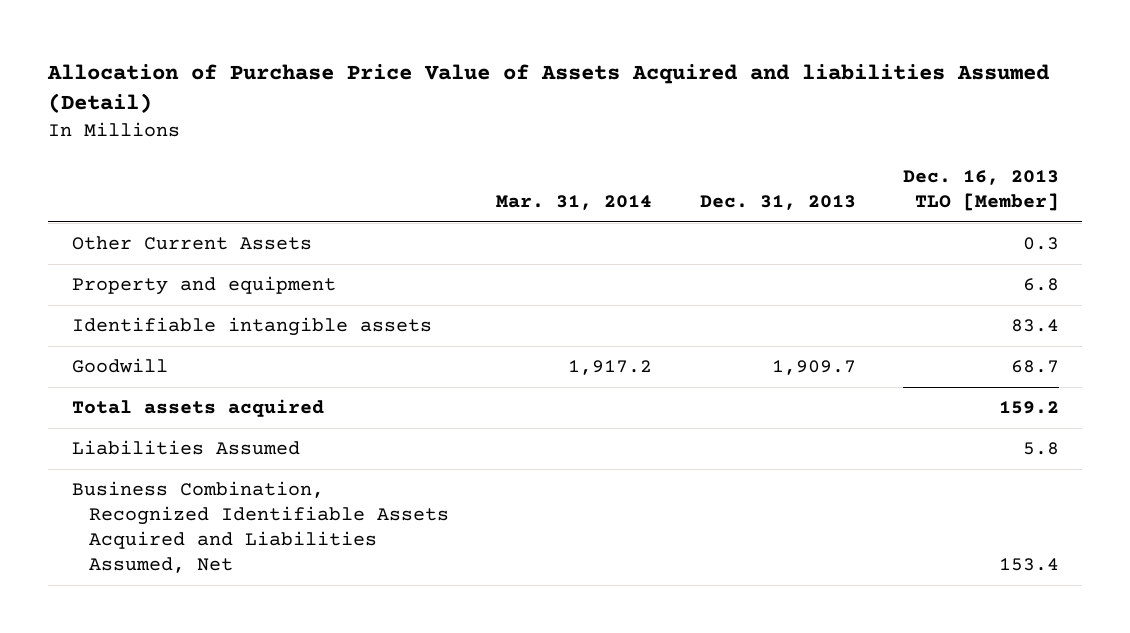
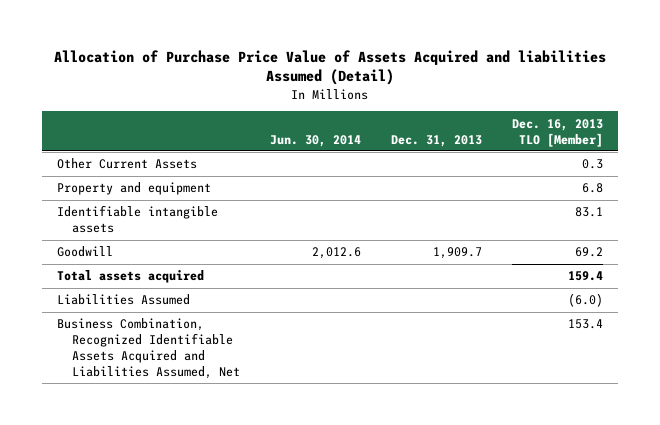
- | Mar. 31, 2014 | Dec. 31, 2013 | Dec. 16, 2013 TLO [Member]
+ | Jun. 30, 2014 | Dec. 31, 2013 | Dec. 16, 2013 TLO [Member]
- Identifiable intangible assets | | | 83.4
- Goodwill | 1,917.2 | 1,909.7 | 68.7
- Total assets acquired | | | 159.2
- Liabilities Assumed | | | 5.8
+ Identifiable intangible assets | | | 83.1
+ Goodwill | 2,012.6 | 1,909.7 | 69.2
+ Total assets acquired | | | 159.4
+ Liabilities Assumed | | | (6.0)

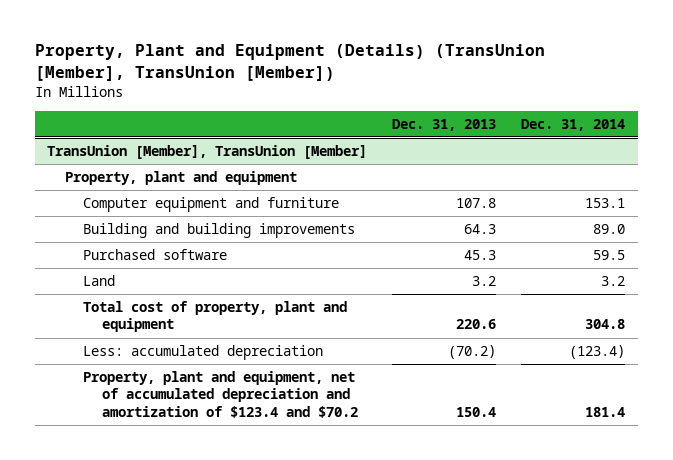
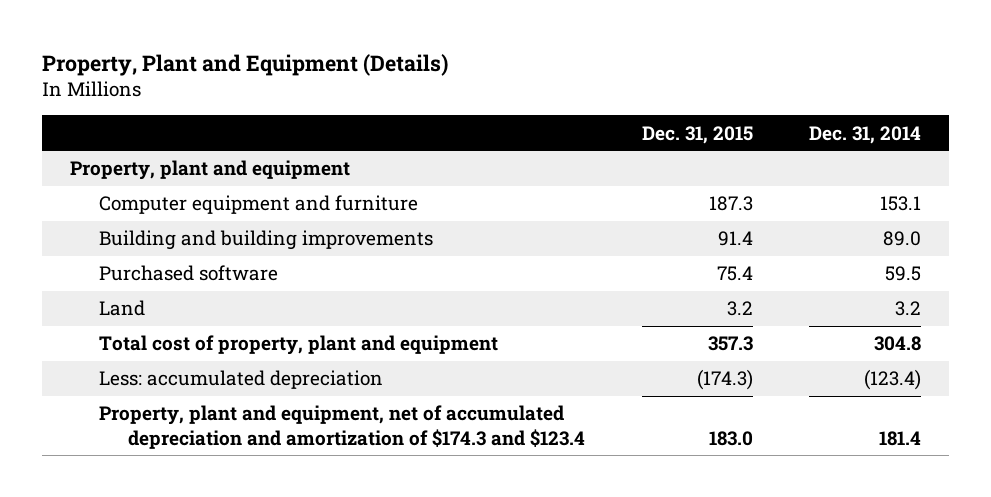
- Property, Plant and Equipment (Details) (TransUnion [Member], TransUnion [Member])
+ Property, Plant and Equipment (Details)
- | Dec. 31, 2013 | Dec. 31, 2014
+ | Dec. 31, 2015 | Dec. 31, 2014
- TransUnion [Member], TransUnion [Member]
- Property, plant and equipment, net of accumulated depreciation and amortization of $123.4 and $70.2 | 150.4 | 181.4
+ Property, plant and equipment, net of accumulated depreciation and amortization of $174.3 and $123.4 | 183.0 | 181.4

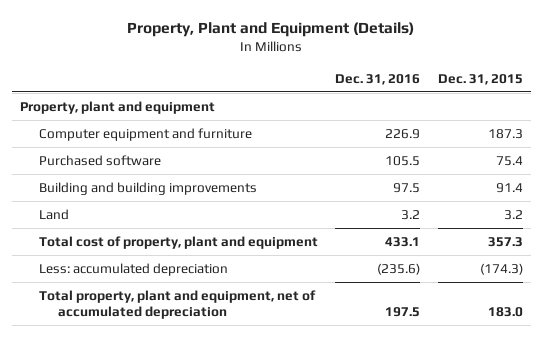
- | Dec. 31, 2015 | Dec. 31, 2014
+ | Dec. 31, 2016 | Dec. 31, 2015
moved down: Building and building improvements | 97.5 | 91.4
- Property, plant and equipment, net of accumulated depreciation and amortization of $174.3 and $123.4 | 183.0 | 181.4
+ Total property, plant and equipment, net of accumulated depreciation | 197.5 | 183.0

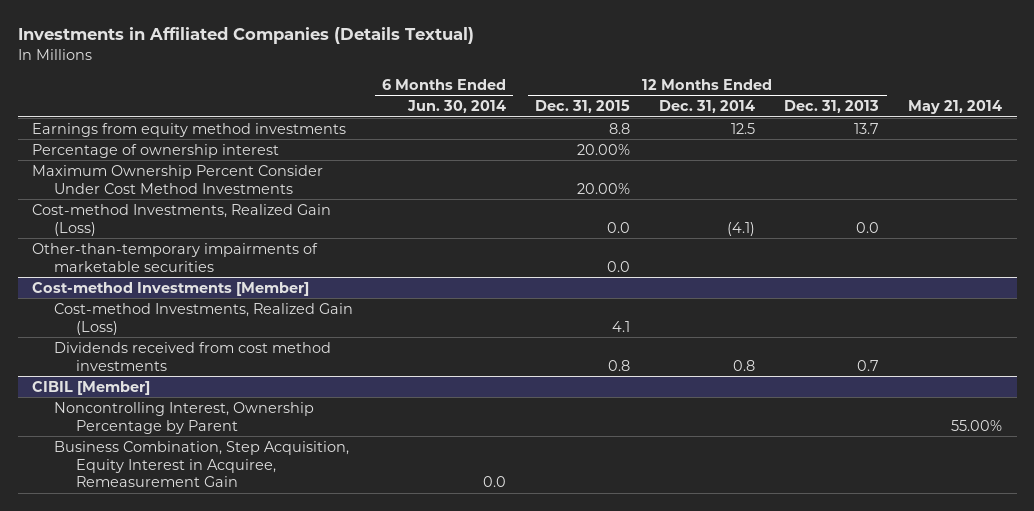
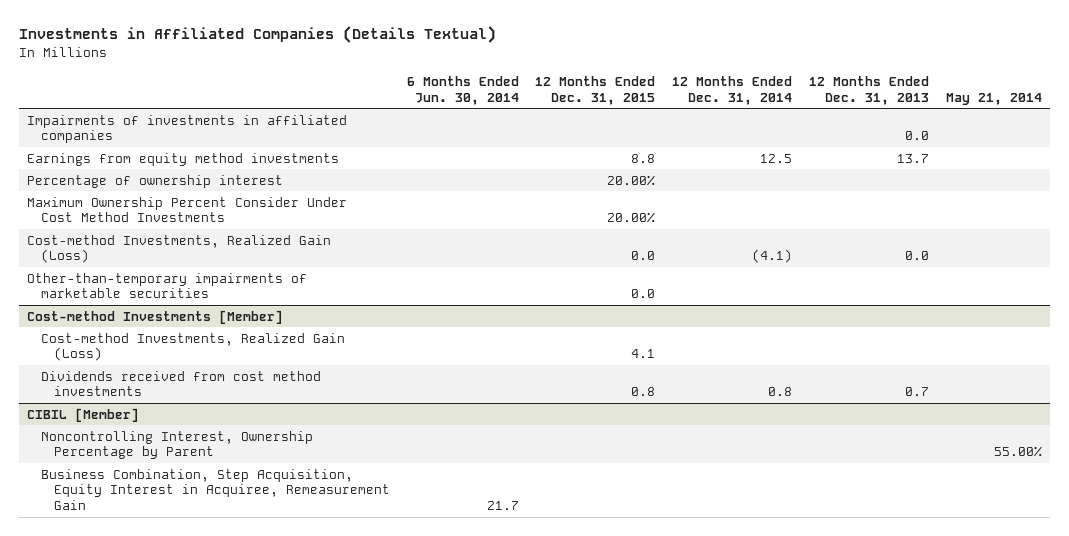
+ Impairments of investments in affiliated companies | | | | 0.0 |
@ CIBIL [Member]
- Business Combination, Step Acquisition, Equity Interest in Acquiree, Remeasurement Gain | 0.0 | | | |
+ Business Combination, Step Acquisition, Equity Interest in Acquiree, Remeasurement Gain | 21.7 | | | |

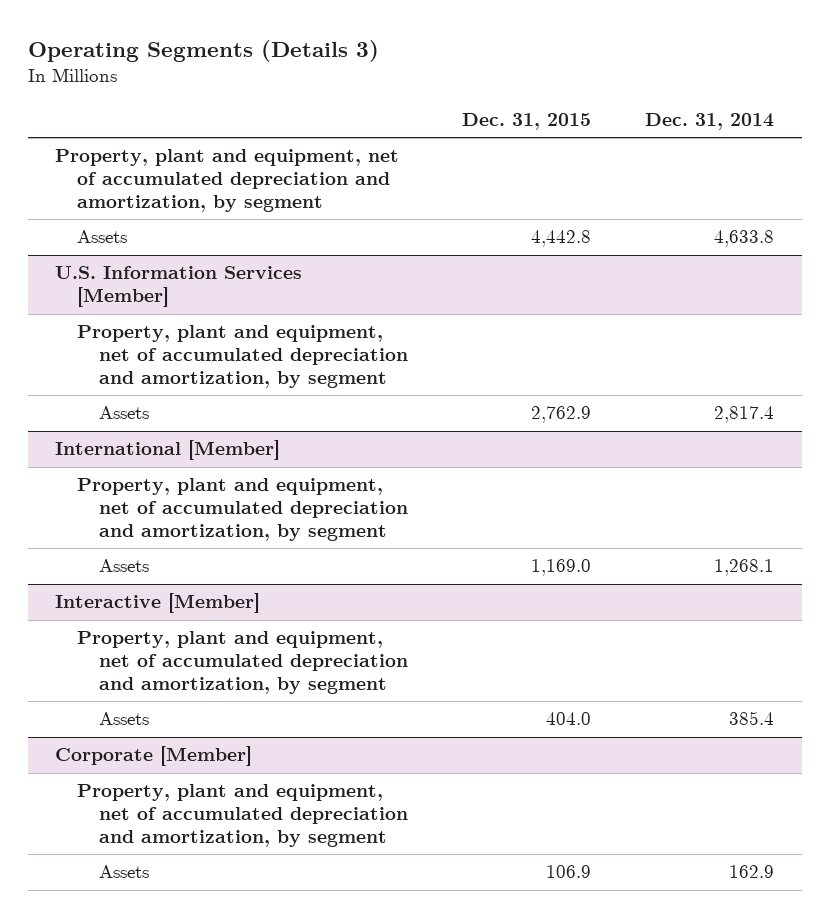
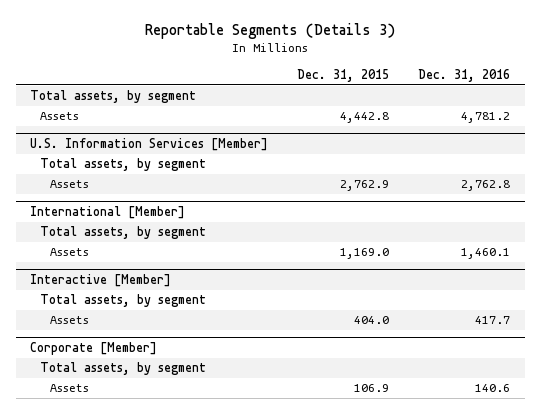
- Operating Segments (Details 3)
+ Reportable Segments (Details 3)
- | Dec. 31, 2015 | Dec. 31, 2014
+ | Dec. 31, 2015 | Dec. 31, 2016
- Property, plant and equipment, net of accumulated depreciation and amortization, by segment
+ Total assets, by segment
@ U.S. Information Services [Member]
- Property, plant and equipment, net of accumulated depreciation and amortization, by segment
+ Total assets, by segment
@ International [Member]
- Property, plant and equipment, net of accumulated depreciation and amortization, by segment
+ Total assets, by segment
@ Interactive [Member]
- Property, plant and equipment, net of accumulated depreciation and amortization, by segment
+ Total assets, by segment
@ Corporate [Member]
- Property, plant and equipment, net of accumulated depreciation and amortization, by segment
+ Total assets, by segment

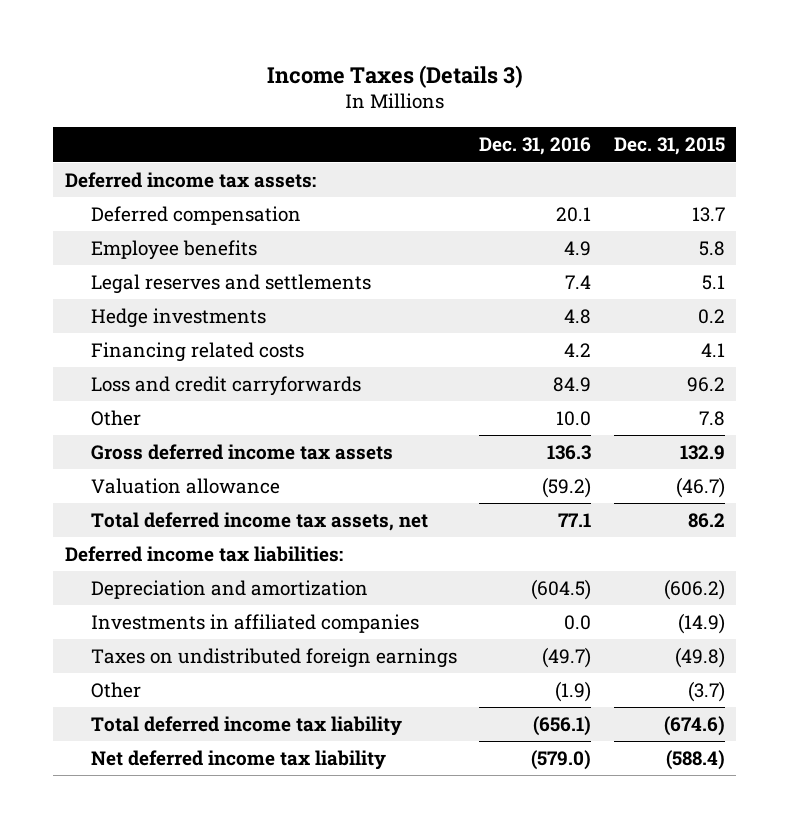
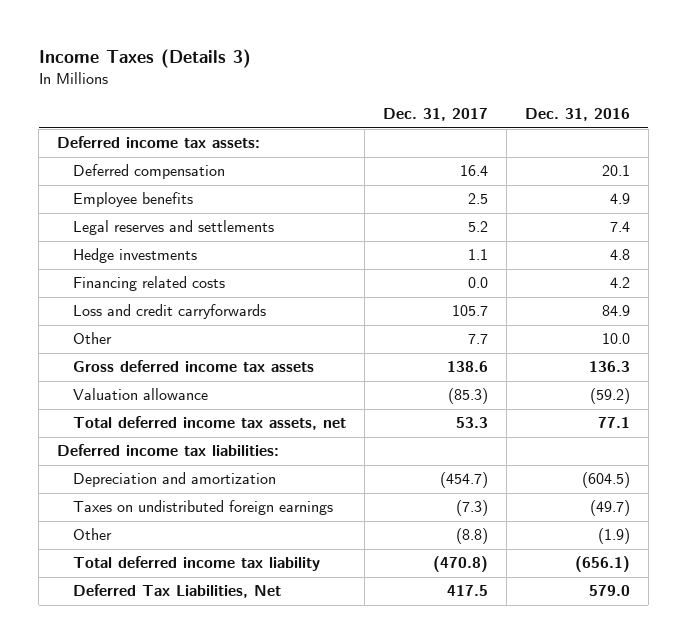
- | Dec. 31, 2016 | Dec. 31, 2015
+ | Dec. 31, 2017 | Dec. 31, 2016
- Investments in affiliated companies | 0.0 | (14.9)
- Net deferred income tax liability | (579.0) | (588.4)
+ Deferred Tax Liabilities, Net | 417.5 | 579.0

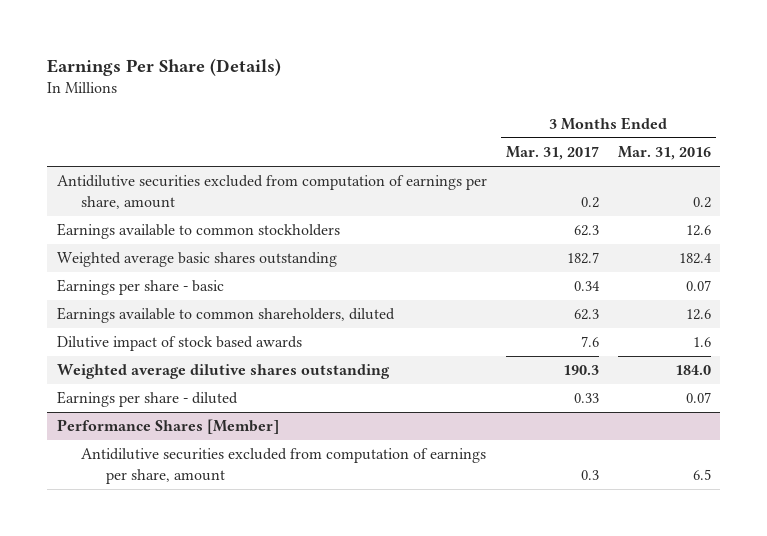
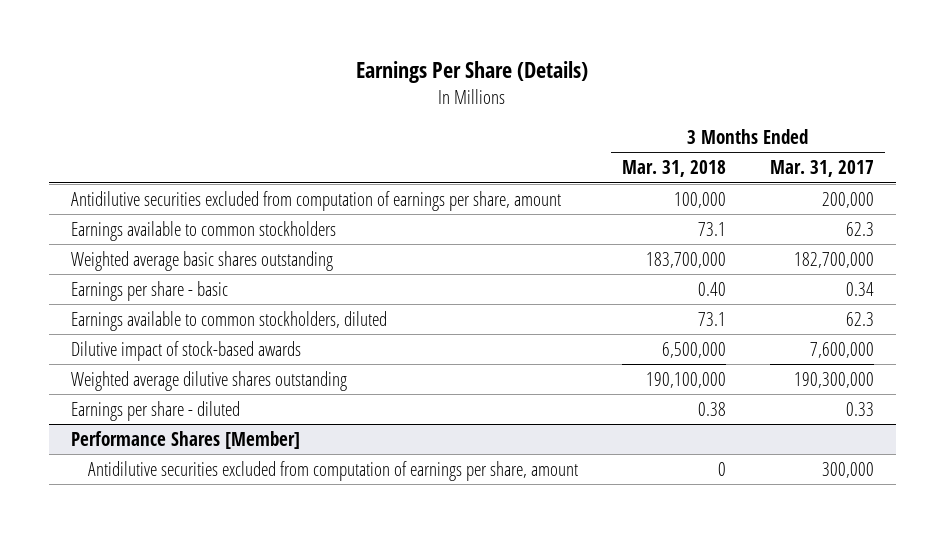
- | 3 Months Ended Mar. 31, 2017 | 3 Months Ended Mar. 31, 2016
+ | 3 Months Ended Mar. 31, 2018 | 3 Months Ended Mar. 31, 2017
- Antidilutive securities excluded from computation of earnings per share, amount | 0.2 | 0.2
+ Antidilutive securities excluded from computation of earnings per share, amount | 100,000 | 200,000
- Weighted average basic shares outstanding | 182.7 | 182.4
+ Weighted average basic shares outstanding | 183,700,000 | 182,700,000
- Earnings available to common shareholders, diluted | 62.3 | 12.6
- Dilutive impact of stock based awards | 7.6 | 1.6
- Weighted average dilutive shares outstanding | 190.3 | 184.0
+ Earnings available to common stockholders, diluted | 73.1 | 62.3
+ Dilutive impact of stock-based awards | 6,500,000 | 7,600,000
+ Weighted average dilutive shares outstanding | 190,100,000 | 190,300,000
@ Performance Shares [Member]
- Antidilutive securities excluded from computation of earnings per share, amount | 0.3 | 6.5
+ Antidilutive securities excluded from computation of earnings per share, amount | 0 | 300,000

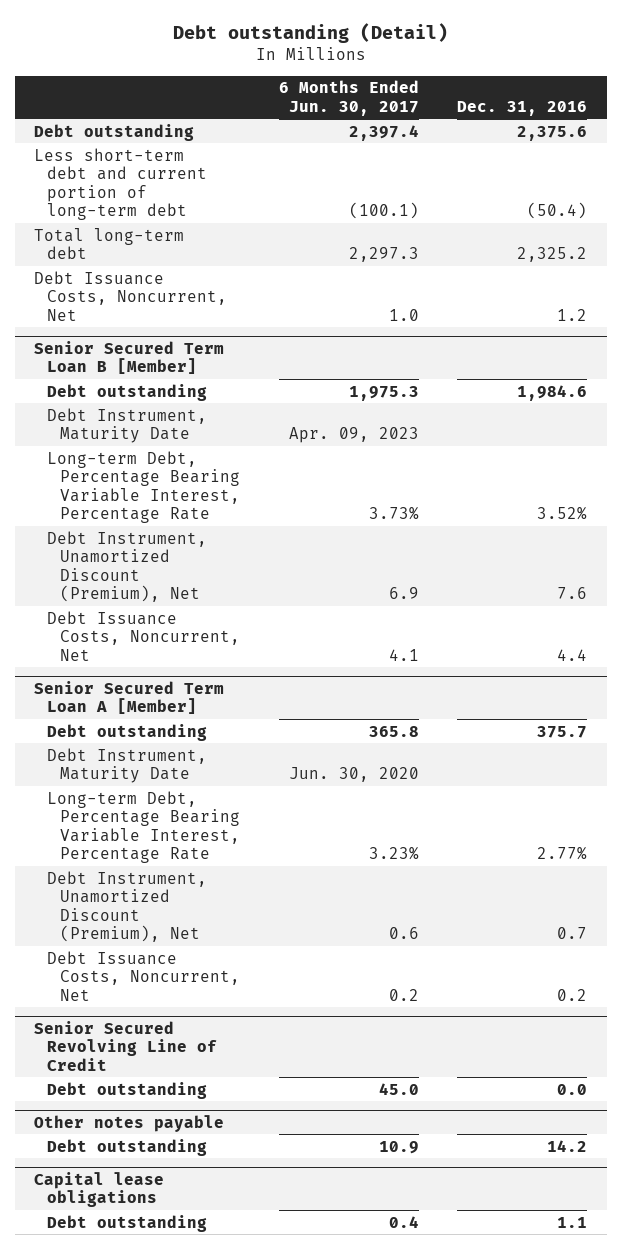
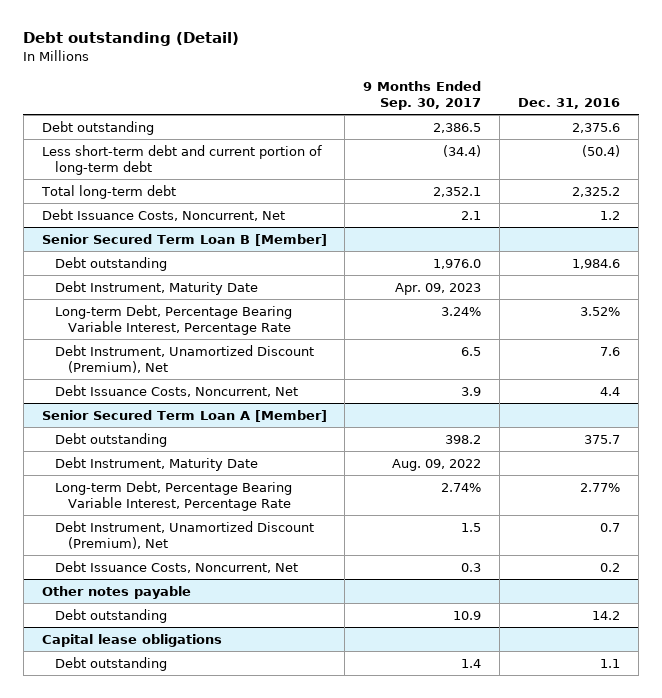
- | 6 Months Ended Jun. 30, 2017 | Dec. 31, 2016
+ | 9 Months Ended Sep. 30, 2017 | Dec. 31, 2016
- Senior Secured Revolving Line of Credit
- Debt outstanding | 45.0 | 0.0

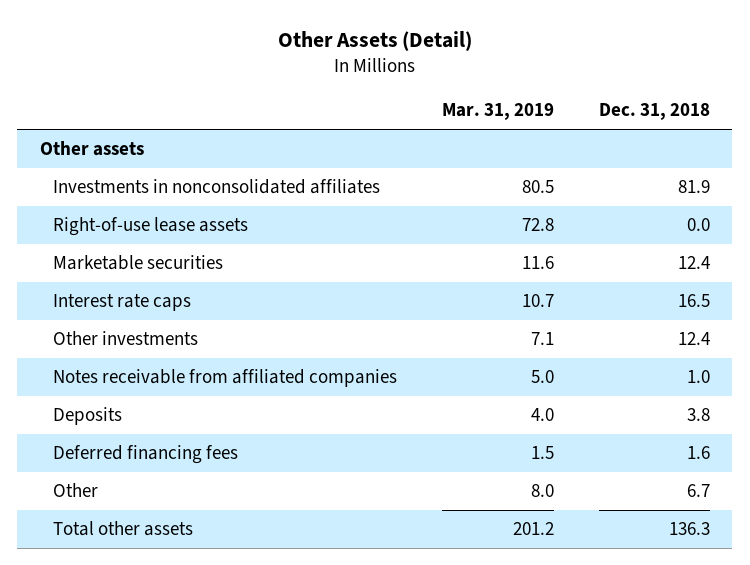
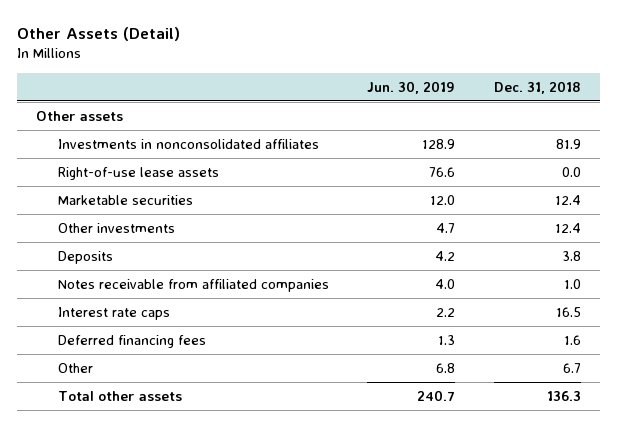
- | Mar. 31, 2019 | Dec. 31, 2018
+ | Jun. 30, 2019 | Dec. 31, 2018
moved down: Notes receivable from affiliated companies | 4.0 | 1.0
moved down: Interest rate caps | 2.2 | 16.5

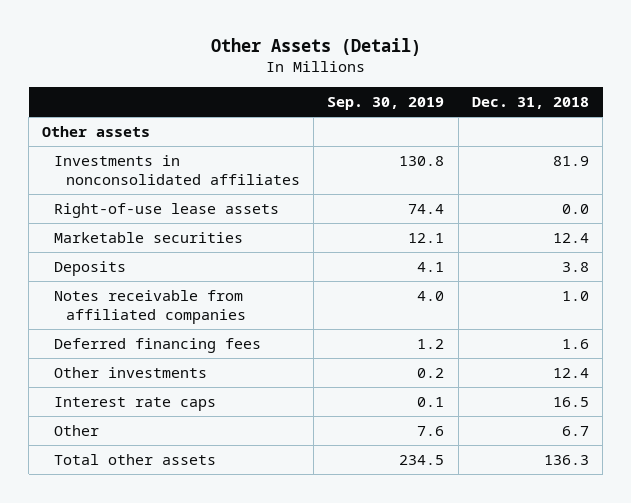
- | Jun. 30, 2019 | Dec. 31, 2018
+ | Sep. 30, 2019 | Dec. 31, 2018
moved down: Other investments | 0.2 | 12.4
moved down: Interest rate caps | 0.1 | 16.5

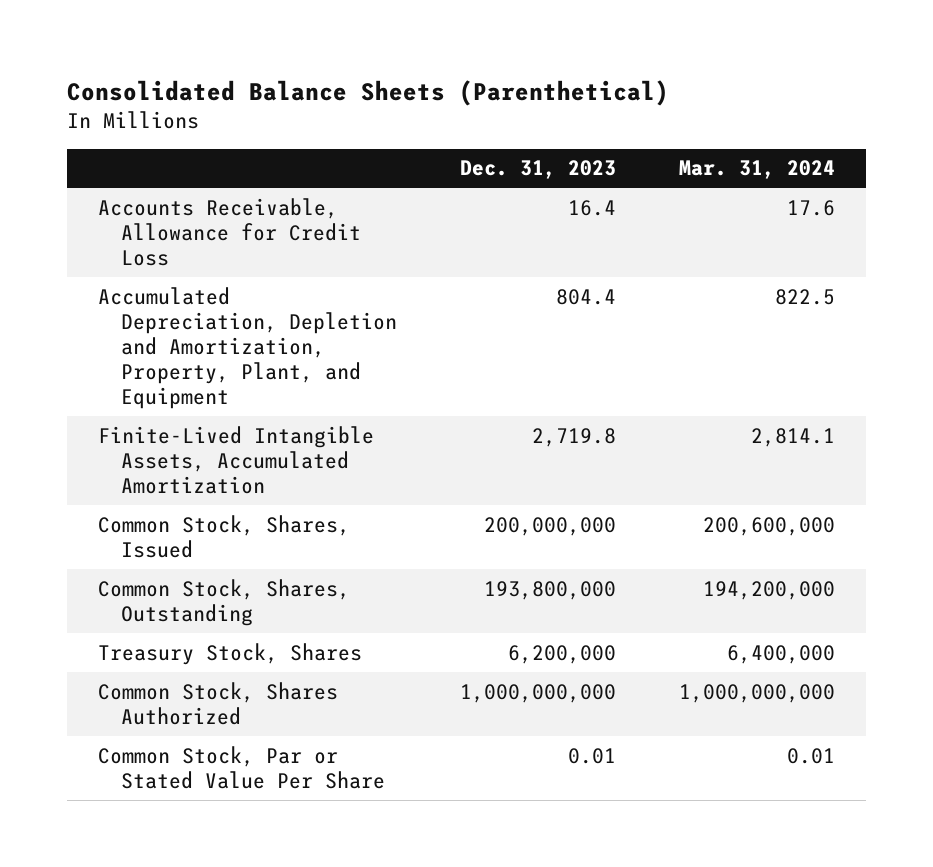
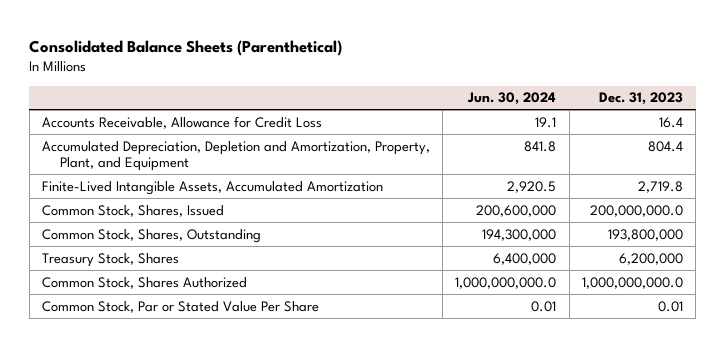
- | Dec. 31, 2023 | Mar. 31, 2024
+ | Jun. 30, 2024 | Dec. 31, 2023
- Common Stock, Shares, Issued | 200,000,000 | 200,600,000
+ Common Stock, Shares, Issued | 200,600,000 | 200,000,000.0
- Common Stock, Shares Authorized | 1,000,000,000 | 1,000,000,000
+ Common Stock, Shares Authorized | 1,000,000,000.0 | 1,000,000,000.0

